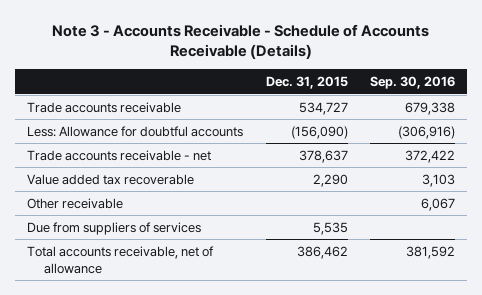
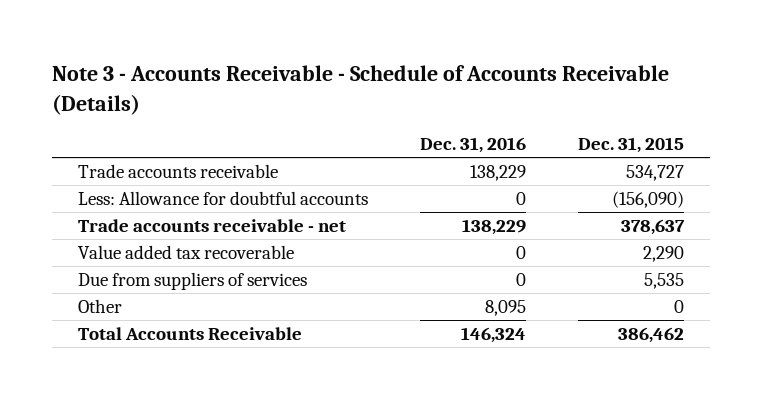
- | Dec. 31, 2015 | Sep. 30, 2016
+ | Dec. 31, 2016 | Dec. 31, 2015
- Other receivable | | 6,067
- Total accounts receivable, net of allowance | 386,462 | 381,592
+ Other | 8,095 | 0
+ Total Accounts Receivable | 146,324 | 386,462

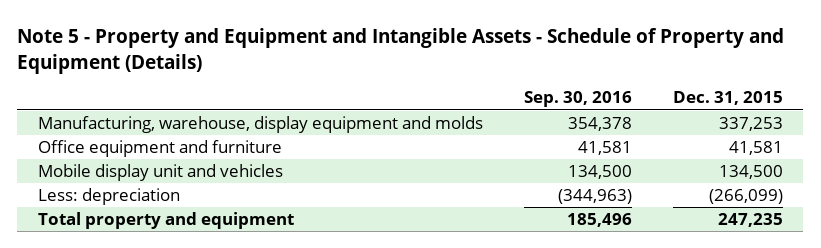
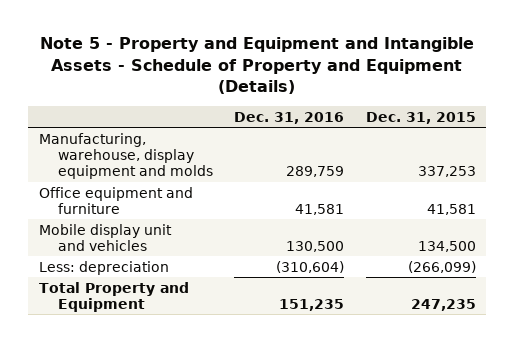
- | Sep. 30, 2016 | Dec. 31, 2015
+ | Dec. 31, 2016 | Dec. 31, 2015
- Total property and equipment | 185,496 | 247,235
+ Total Property and Equipment | 151,235 | 247,235

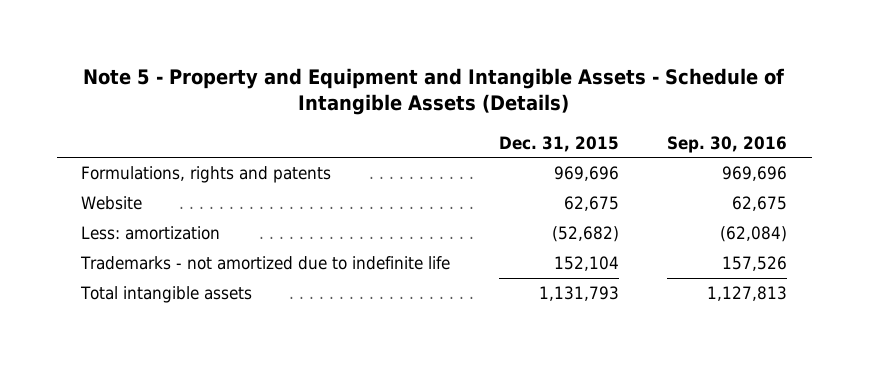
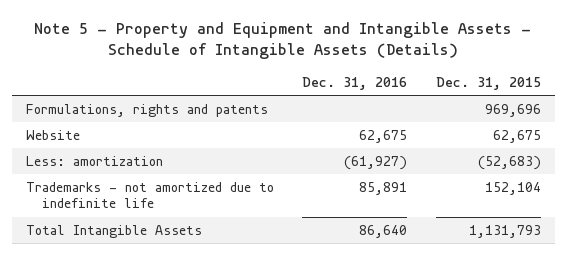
- | Dec. 31, 2015 | Sep. 30, 2016
+ | Dec. 31, 2016 | Dec. 31, 2015
- Less: amortization | (52,682) | (62,084)
+ Less: amortization | (61,927) | (52,683)
- Total intangible assets | 1,131,793 | 1,127,813
+ Total Intangible Assets | 86,640 | 1,131,793

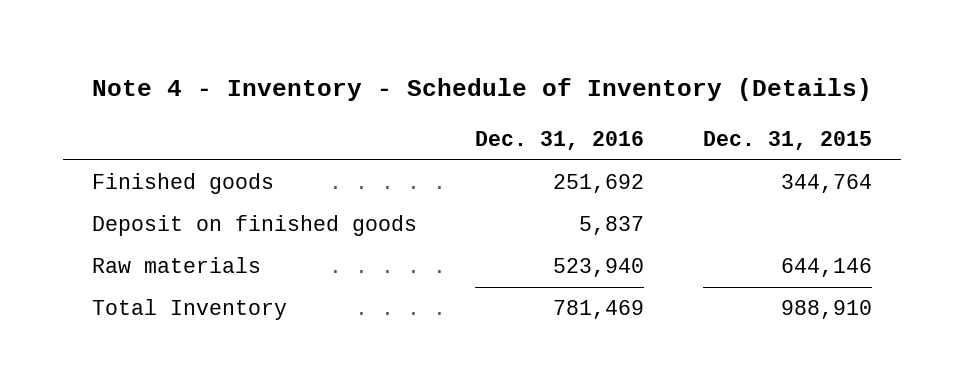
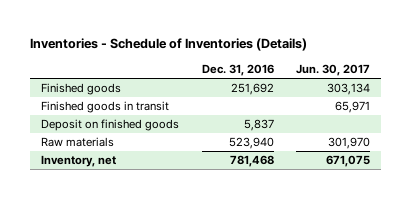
- Note 4 - Inventory - Schedule of Inventory (Details)
+ Inventories - Schedule of Inventories (Details)
- | Dec. 31, 2016 | Dec. 31, 2015
+ | Dec. 31, 2016 | Jun. 30, 2017
+ Finished goods in transit | | 65,971
- Total Inventory | 781,469 | 988,910
+ Inventory, net | 781,468 | 671,075

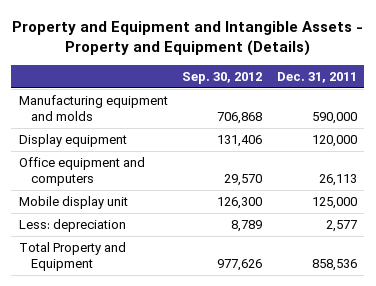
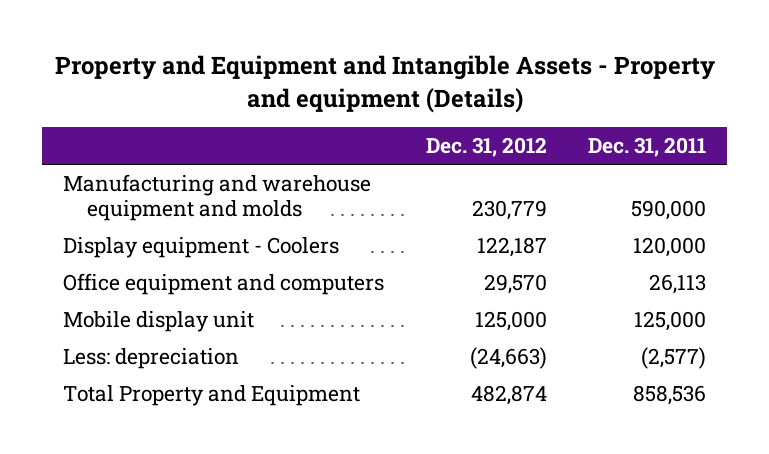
- Property and Equipment and Intangible Assets - Property and Equipment (Details)
+ Property and Equipment and Intangible Assets - Property and equipment (Details)
- | Sep. 30, 2012 | Dec. 31, 2011
+ | Dec. 31, 2012 | Dec. 31, 2011
- Manufacturing equipment and molds | 706,868 | 590,000
- Display equipment | 131,406 | 120,000
+ Manufacturing and warehouse equipment and molds | 230,779 | 590,000
+ Display equipment - Coolers | 122,187 | 120,000
- Less: depreciation | 8,789 | 2,577
+ Less: depreciation | (24,663) | (2,577)

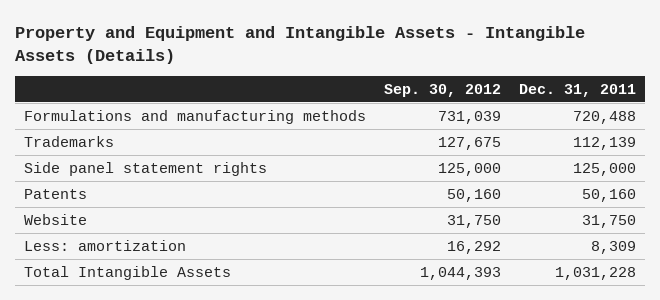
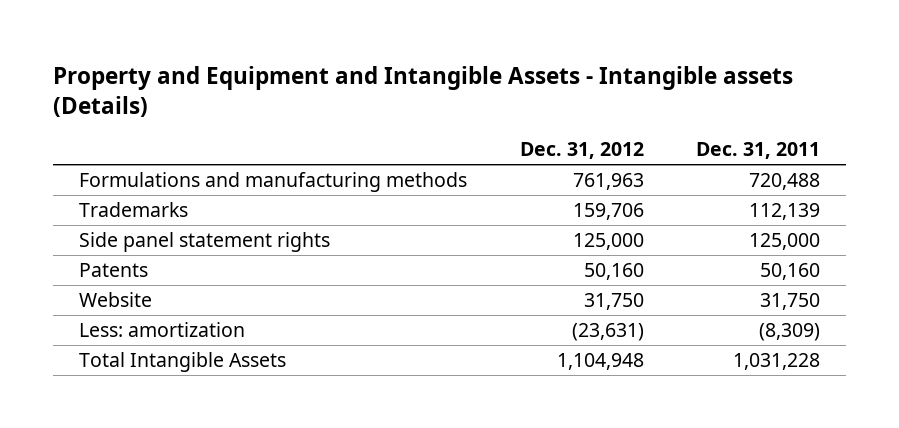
- Property and Equipment and Intangible Assets - Intangible Assets (Details)
+ Property and Equipment and Intangible Assets - Intangible assets (Details)
- | Sep. 30, 2012 | Dec. 31, 2011
+ | Dec. 31, 2012 | Dec. 31, 2011
- Less: amortization | 16,292 | 8,309
+ Less: amortization | (23,631) | (8,309)

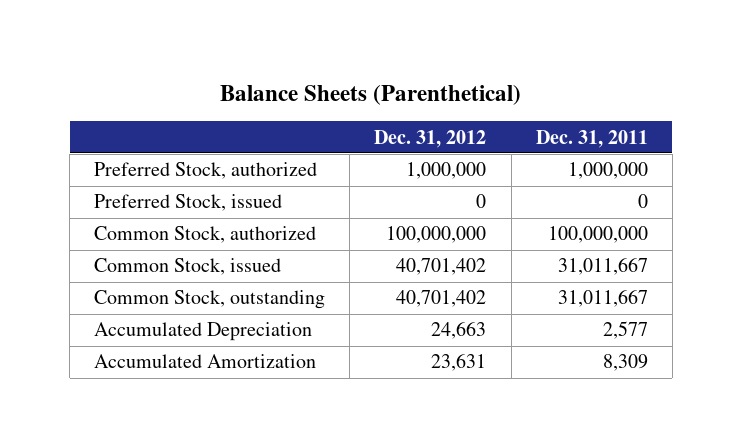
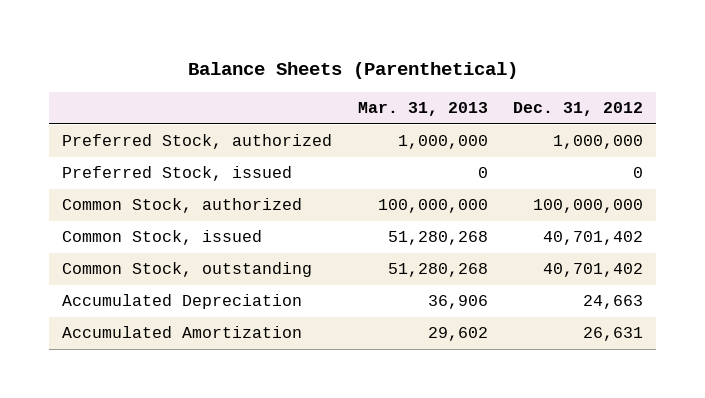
- | Dec. 31, 2012 | Dec. 31, 2011
+ | Mar. 31, 2013 | Dec. 31, 2012
- Accumulated Amortization | 23,631 | 8,309
+ Accumulated Amortization | 29,602 | 26,631

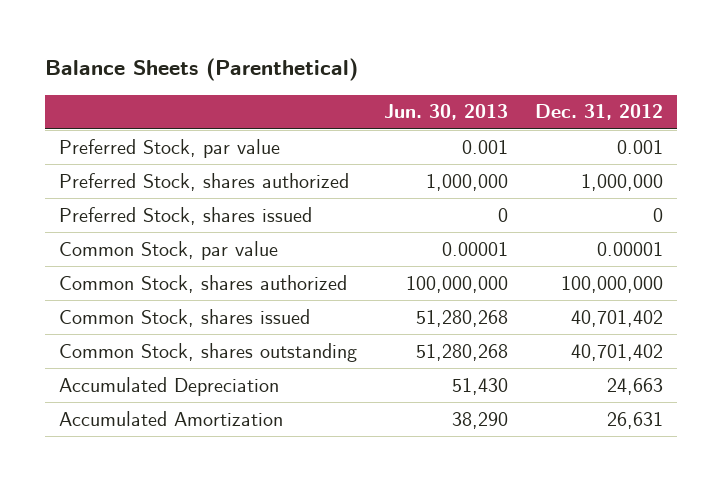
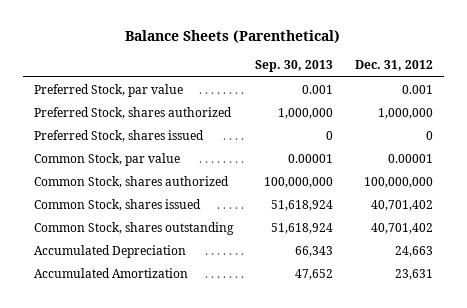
- | Jun. 30, 2013 | Dec. 31, 2012
+ | Sep. 30, 2013 | Dec. 31, 2012
- Accumulated Amortization | 38,290 | 26,631
+ Accumulated Amortization | 47,652 | 23,631

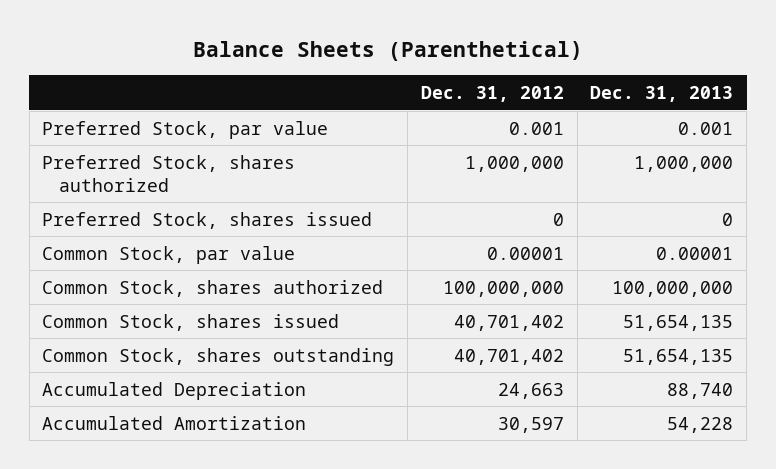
- | Sep. 30, 2013 | Dec. 31, 2012
+ | Dec. 31, 2012 | Dec. 31, 2013
- Accumulated Amortization | 47,652 | 23,631
+ Accumulated Amortization | 30,597 | 54,228

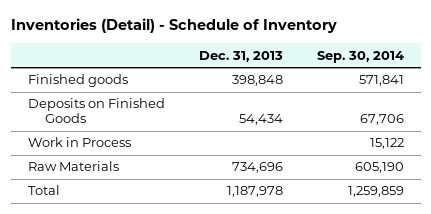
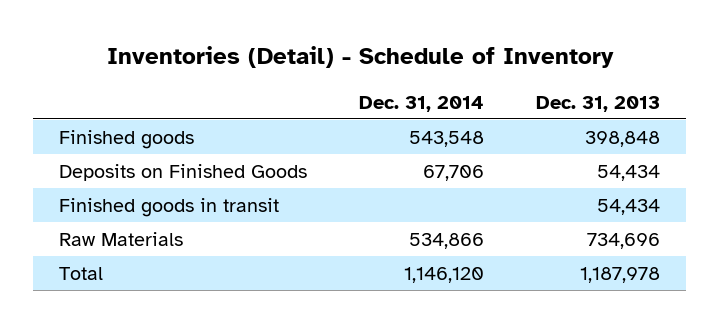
- | Dec. 31, 2013 | Sep. 30, 2014
+ | Dec. 31, 2014 | Dec. 31, 2013
- Work in Process | | 15,122
+ Finished goods in transit | | 54,434

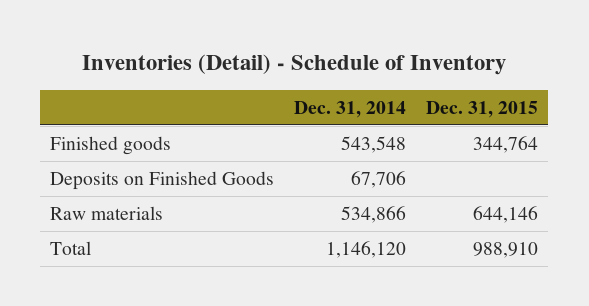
- | Dec. 31, 2014 | Dec. 31, 2013
+ | Dec. 31, 2014 | Dec. 31, 2015
- Finished goods in transit | | 54,434
- Raw Materials | 534,866 | 734,696
+ Raw materials | 534,866 | 644,146

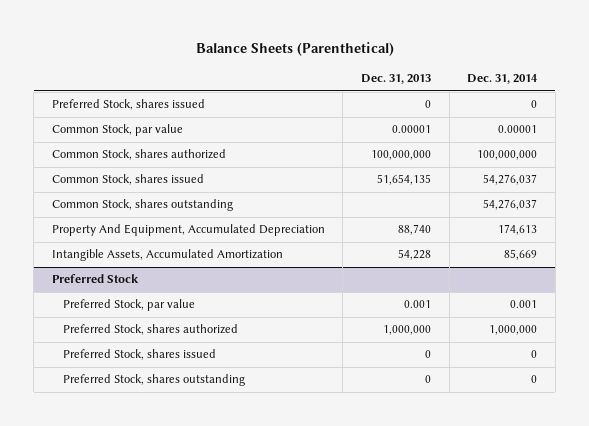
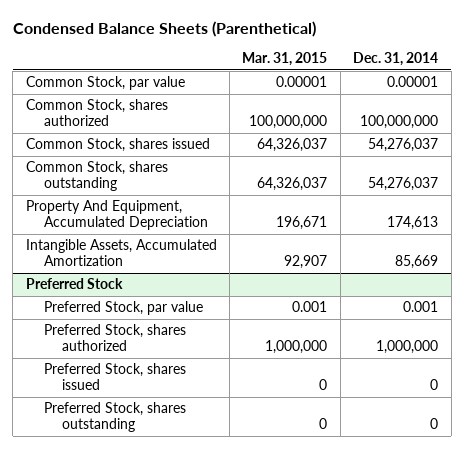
- Balance Sheets (Parenthetical)
+ Condensed Balance Sheets (Parenthetical)
- | Dec. 31, 2013 | Dec. 31, 2014
+ | Mar. 31, 2015 | Dec. 31, 2014
- Preferred Stock, shares issued | 0 | 0

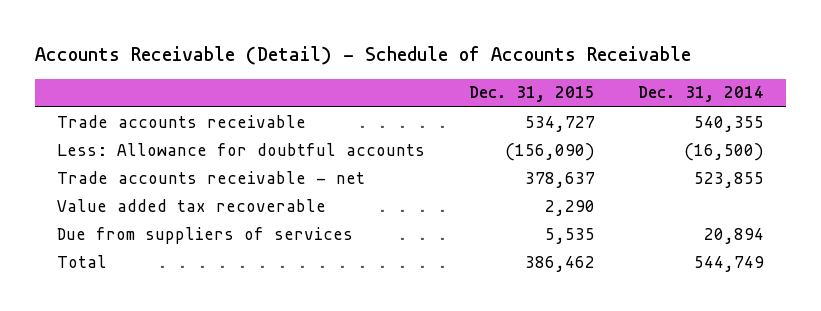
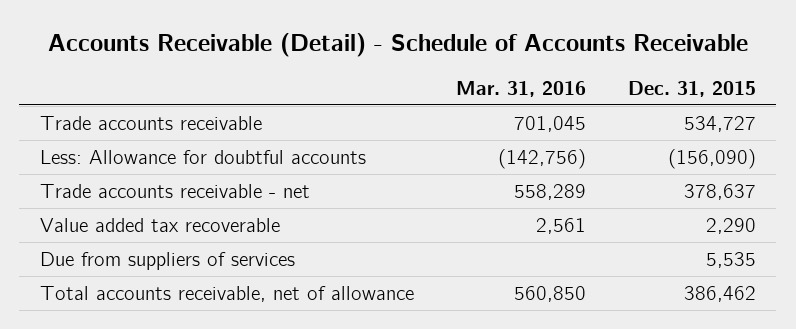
- | Dec. 31, 2015 | Dec. 31, 2014
+ | Mar. 31, 2016 | Dec. 31, 2015
- Total | 386,462 | 544,749
+ Total accounts receivable, net of allowance | 560,850 | 386,462

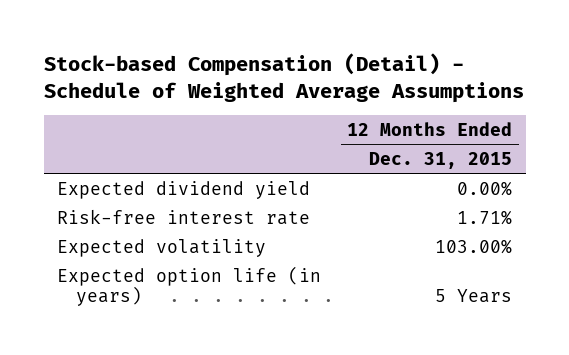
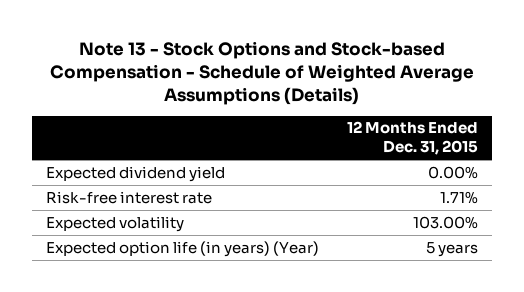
- Stock-based Compensation (Detail) - Schedule of Weighted Average Assumptions
+ Note 13 - Stock Options and Stock-based Compensation - Schedule of Weighted Average Assumptions (Details)
- Expected option life (in years) | 5 Years
+ Expected option life (in years) (Year) | 5 years

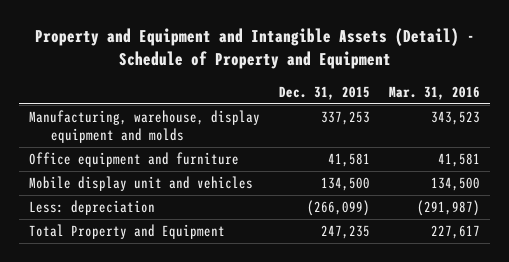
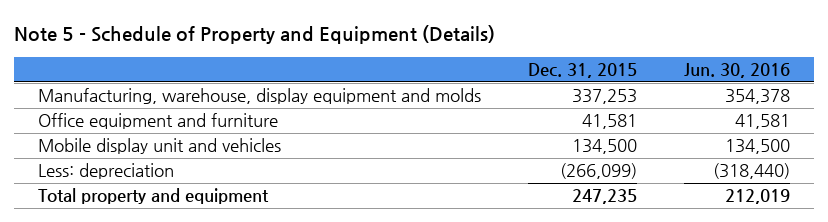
- Property and Equipment and Intangible Assets (Detail) - Schedule of Property and Equipment
+ Note 5 - Schedule of Property and Equipment (Details)
- | Dec. 31, 2015 | Mar. 31, 2016
+ | Dec. 31, 2015 | Jun. 30, 2016
- Total Property and Equipment | 247,235 | 227,617
+ Total property and equipment | 247,235 | 212,019

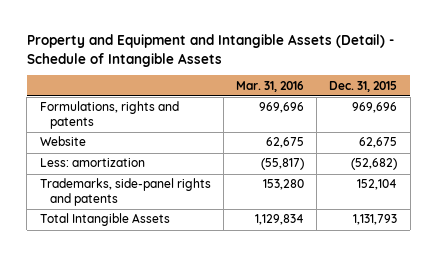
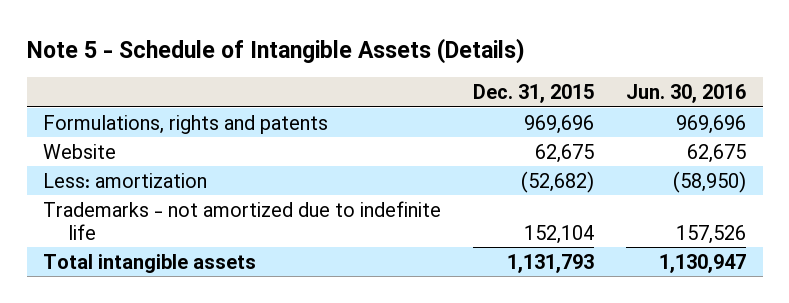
- Property and Equipment and Intangible Assets (Detail) - Schedule of Intangible Assets
+ Note 5 - Schedule of Intangible Assets (Details)
- | Mar. 31, 2016 | Dec. 31, 2015
+ | Dec. 31, 2015 | Jun. 30, 2016
- Trademarks, side-panel rights and patents | 153,280 | 152,104
- Total Intangible Assets | 1,129,834 | 1,131,793
+ Trademarks - not amortized due to indefinite life | 152,104 | 157,526
+ Total intangible assets | 1,131,793 | 1,130,947

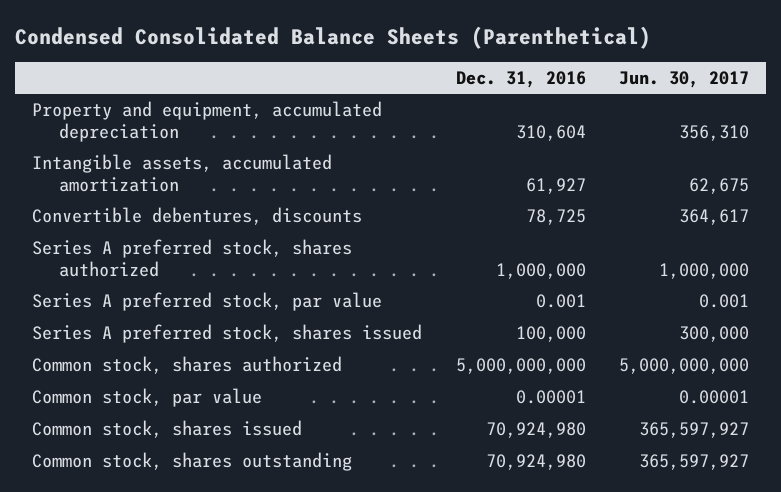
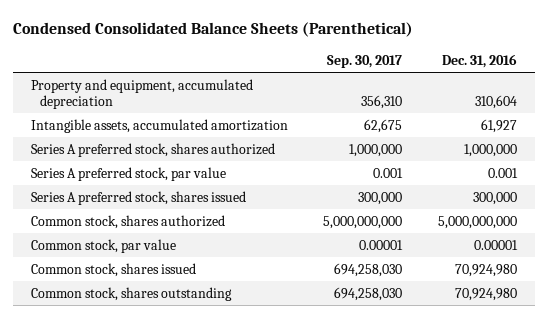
- | Dec. 31, 2016 | Jun. 30, 2017
+ | Sep. 30, 2017 | Dec. 31, 2016
- Convertible debentures, discounts | 78,725 | 364,617
- Series A preferred stock, shares issued | 100,000 | 300,000
+ Series A preferred stock, shares issued | 300,000 | 300,000

